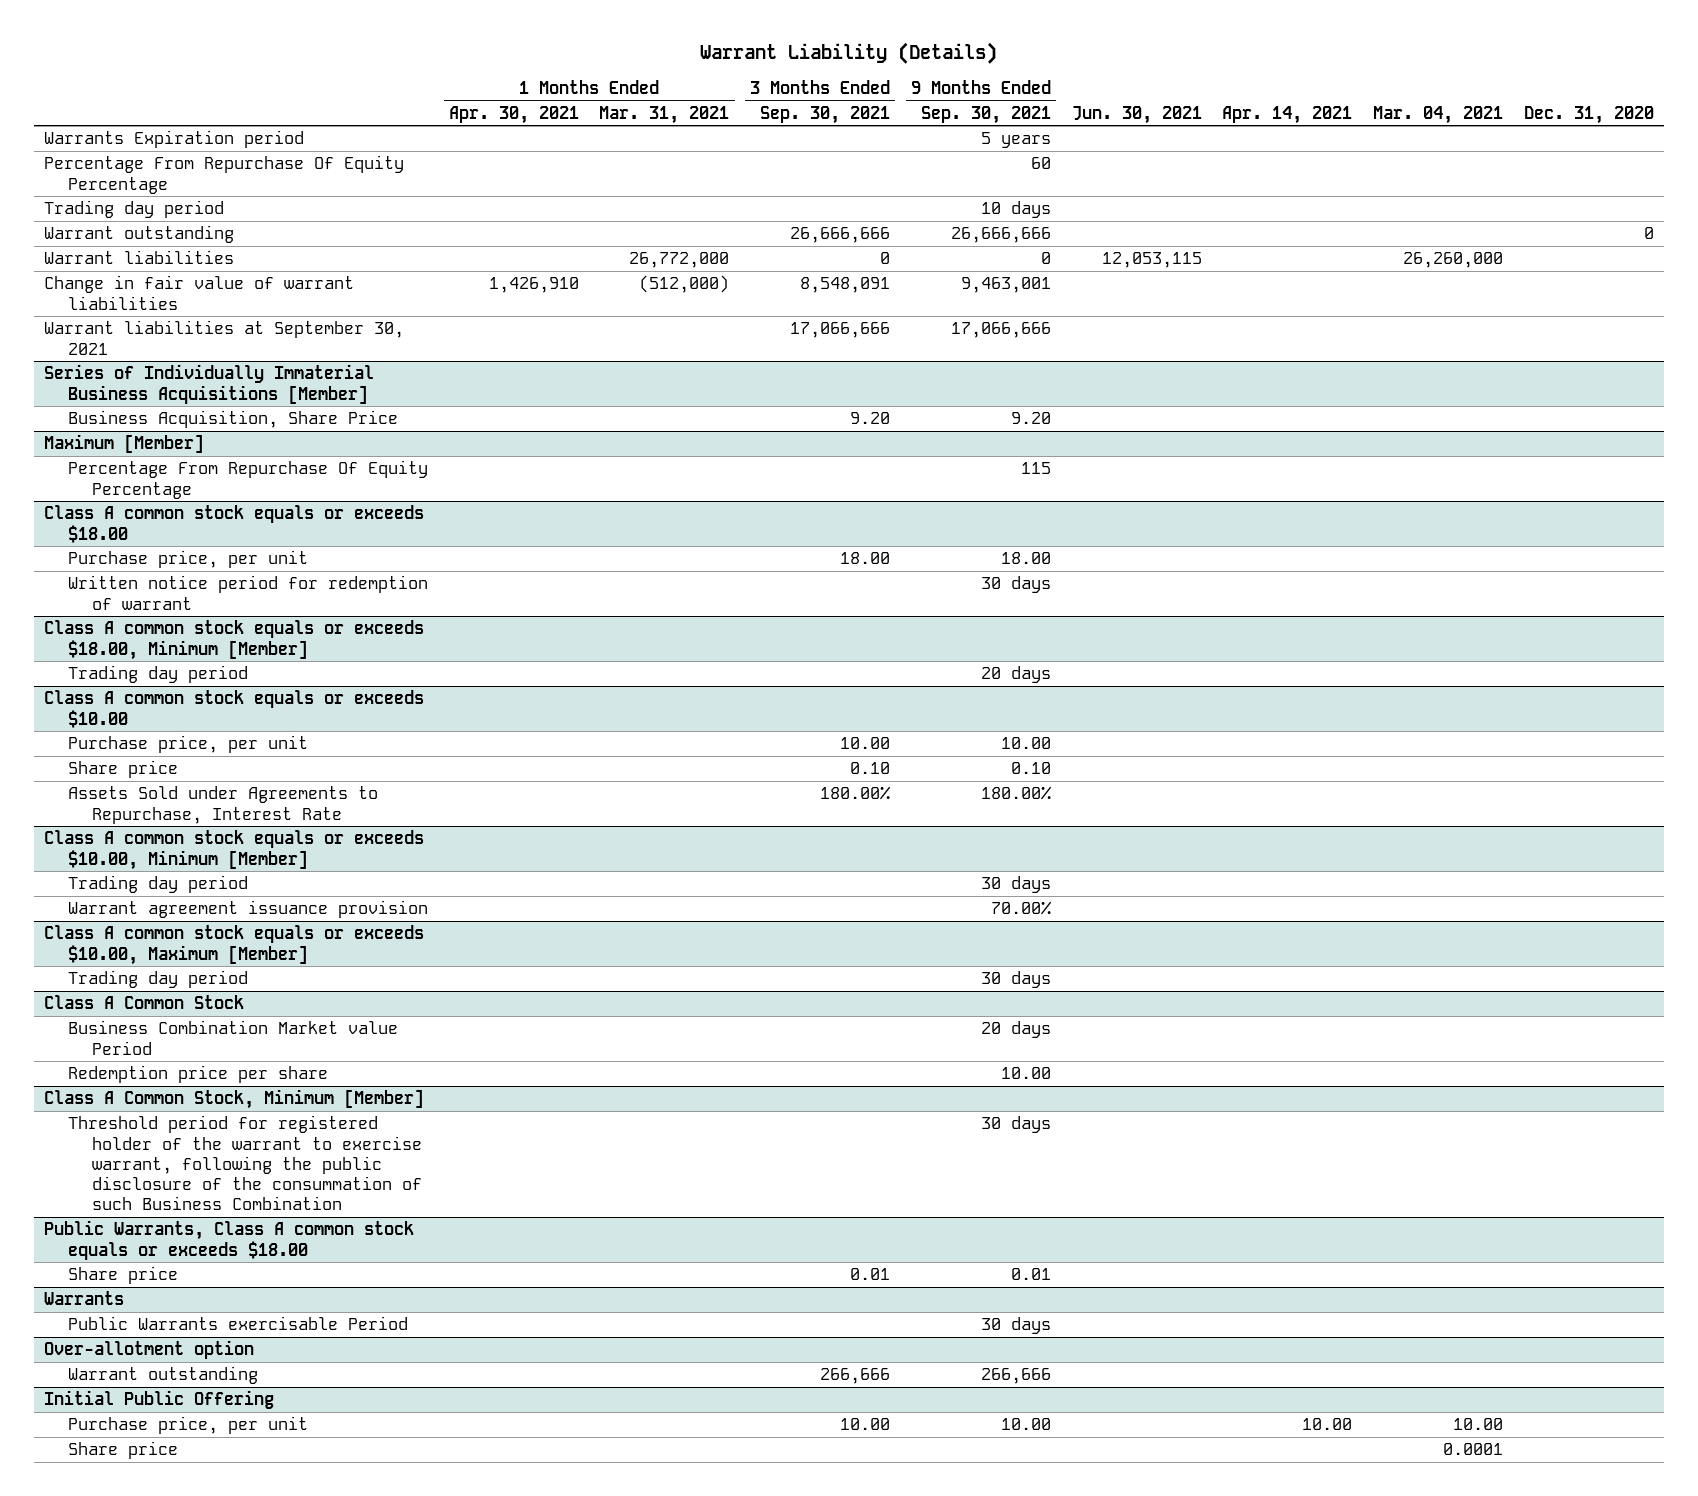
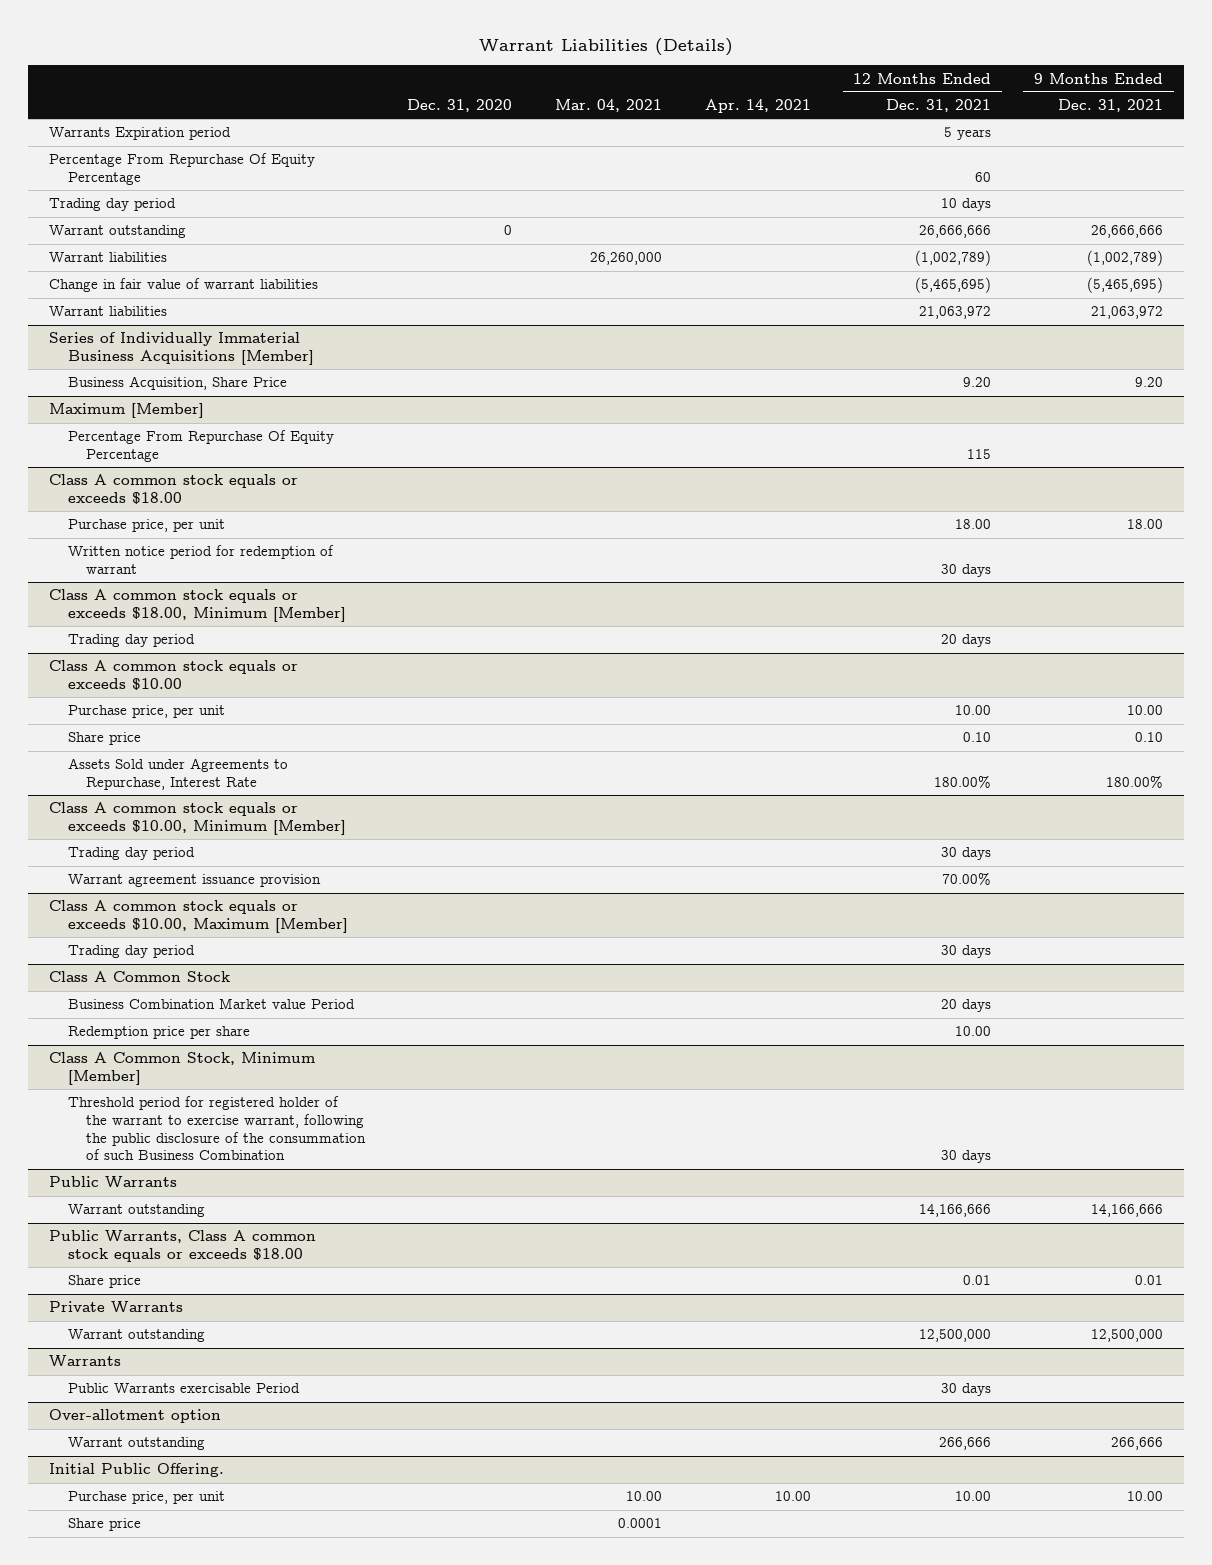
- Warrant Liability (Details)
+ Warrant Liabilities (Details)
- | 1 Months Ended Apr. 30, 2021 | 1 Months Ended Mar. 31, 2021 | 3 Months Ended Sep. 30, 2021 | 9 Months Ended Sep. 30, 2021 | Jun. 30, 2021 | Apr. 14, 2021 | Mar. 04, 2021 | Dec. 31, 2020
+ | Dec. 31, 2020 | Mar. 04, 2021 | Apr. 14, 2021 | 12 Months Ended Dec. 31, 2021 | 9 Months Ended Dec. 31, 2021
- Warrant liabilities at September 30, 2021 | | | 17,066,666 | 17,066,666 | | | |
+ Warrant liabilities | | | | 21,063,972 | 21,063,972
+ Public Warrants
+ Warrant outstanding | | | | 14,166,666 | 14,166,666
+ Private Warrants
+ Warrant outstanding | | | | 12,500,000 | 12,500,000
- Initial Public Offering
+ Initial Public Offering.

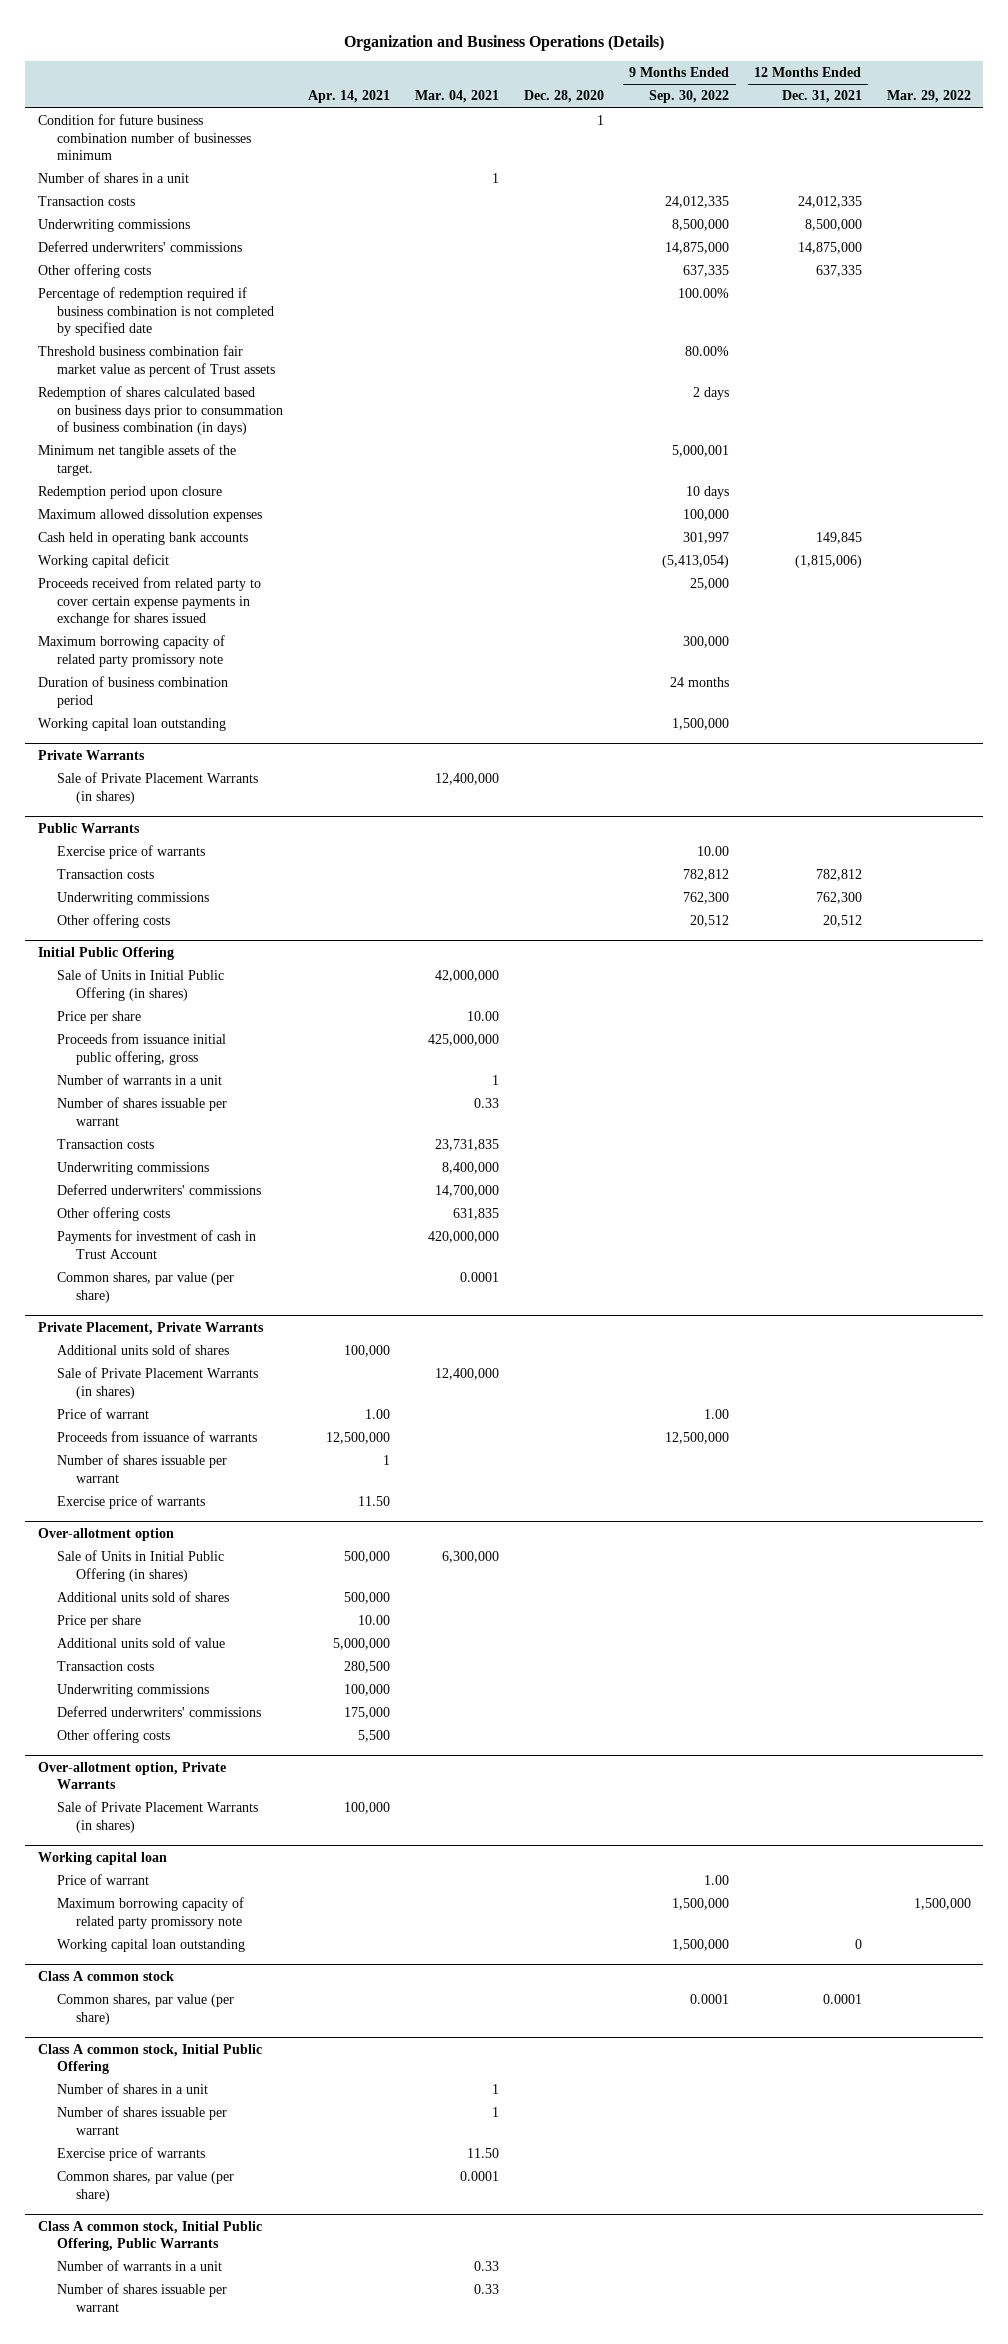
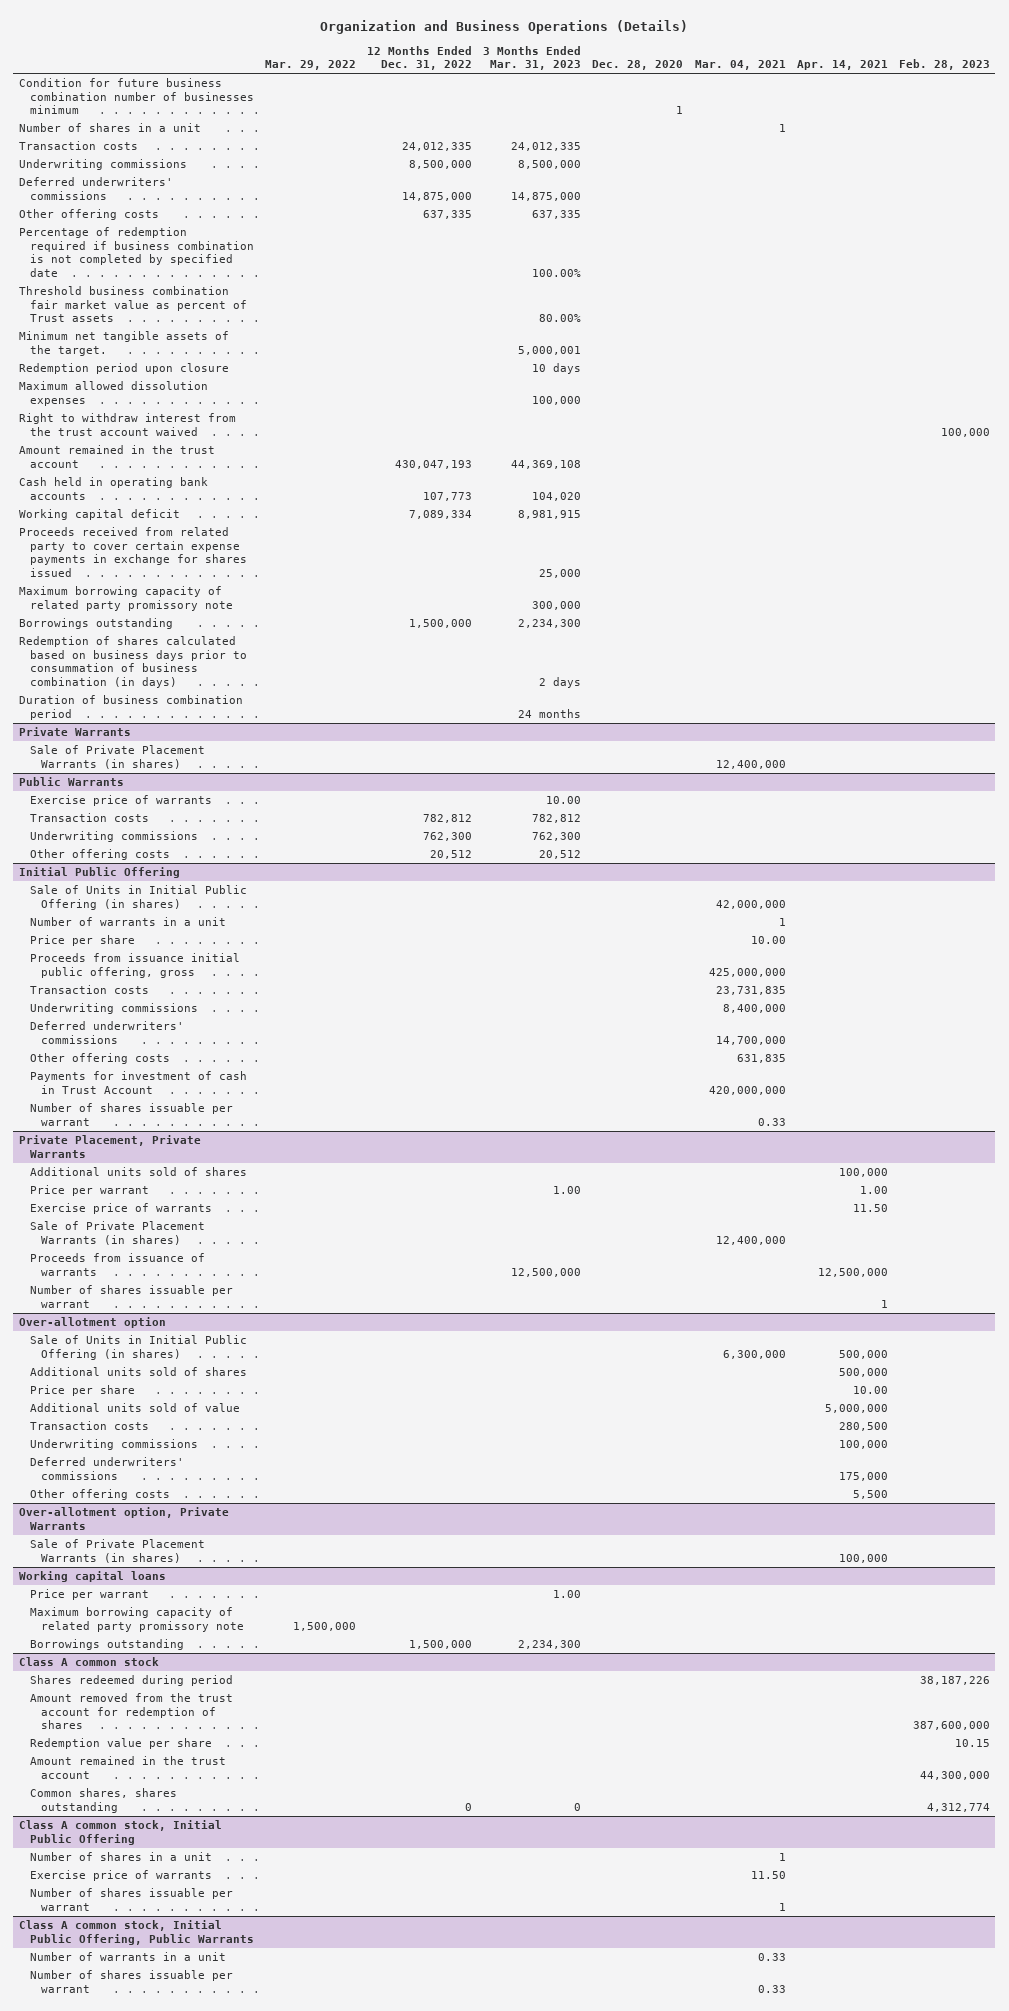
- | Apr. 14, 2021 | Mar. 04, 2021 | Dec. 28, 2020 | 9 Months Ended Sep. 30, 2022 | 12 Months Ended Dec. 31, 2021 | Mar. 29, 2022
+ | Mar. 29, 2022 | 12 Months Ended Dec. 31, 2022 | 3 Months Ended Mar. 31, 2023 | Dec. 28, 2020 | Mar. 04, 2021 | Apr. 14, 2021 | Feb. 28, 2023
+ Right to withdraw interest from the trust account waived | | | | | | | 100,000
+ Amount remained in the trust account | | 430,047,193 | 44,369,108 | | | |
+ Borrowings outstanding | | 1,500,000 | 2,234,300 | | | |
moved down: Redemption of shares calculated based on business days prior to consummation of business combination (in days) | | | 2 days | | | |
- Working capital loan outstanding | | | | 1,500,000 | |
@ Initial Public Offering
moved up: Number of warrants in a unit | | | | | 1 | |
- Common shares, par value (per share) | | 0.0001 | | | |
moved down: Number of shares issuable per warrant | | | | | 0.33 | |
@ Private Placement, Private Warrants
+ Price per warrant | | | 1.00 | | | 1.00 |
moved up: Exercise price of warrants | | | | | | 11.50 |
- Price of warrant | 1.00 | | | 1.00 | |
- Working capital loan
- Price of warrant | | | | 1.00 | |
+ Working capital loans
+ Price per warrant | | | 1.00 | | | |
- Working capital loan outstanding | | | | 1,500,000 | 0 |
+ Borrowings outstanding | | 1,500,000 | 2,234,300 | | | |
@ Class A common stock
- Common shares, par value (per share) | | | | 0.0001 | 0.0001 |
+ Shares redeemed during period | | | | | | | 38,187,226
+ Amount removed from the trust account for redemption of shares | | | | | | | 387,600,000
+ Redemption value per share | | | | | | | 10.15
+ Amount remained in the trust account | | | | | | | 44,300,000
+ Common shares, shares outstanding | | 0 | 0 | | | | 4,312,774
@ Class A common stock, Initial Public Offering
- Common shares, par value (per share) | | 0.0001 | | | |
moved down: Number of shares issuable per warrant | | | | | 1 | |

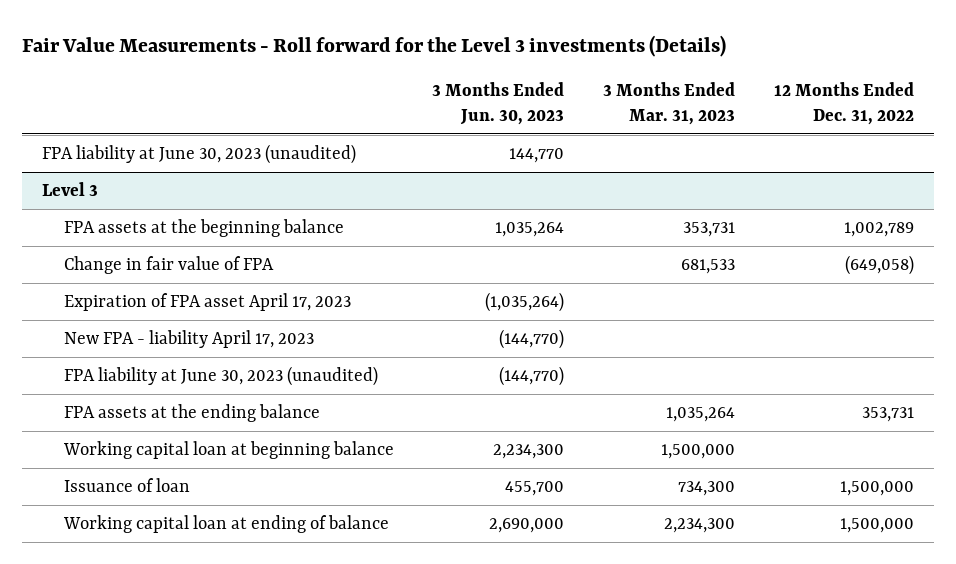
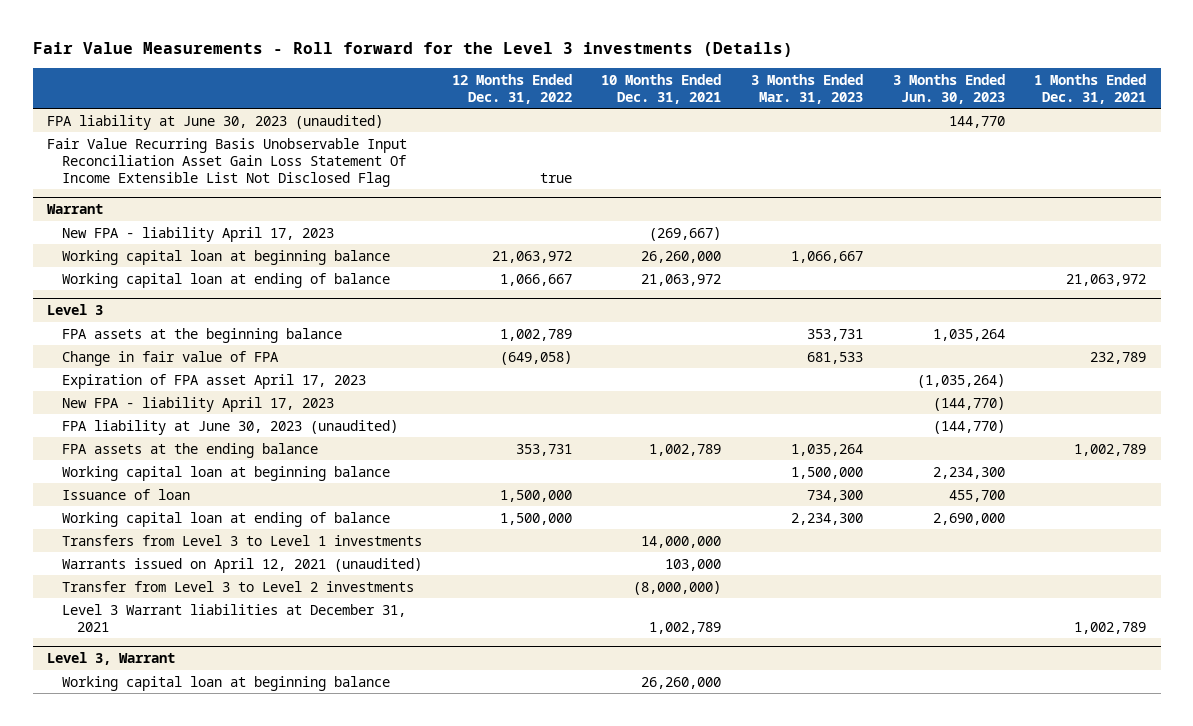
- | 3 Months Ended Jun. 30, 2023 | 3 Months Ended Mar. 31, 2023 | 12 Months Ended Dec. 31, 2022
+ | 12 Months Ended Dec. 31, 2022 | 10 Months Ended Dec. 31, 2021 | 3 Months Ended Mar. 31, 2023 | 3 Months Ended Jun. 30, 2023 | 1 Months Ended Dec. 31, 2021
+ Fair Value Recurring Basis Unobservable Input Reconciliation Asset Gain Loss Statement Of Income Extensible List Not Disclosed Flag | true | | | |
+ Warrant
+ New FPA - liability April 17, 2023 | | (269,667) | | |
+ Working capital loan at beginning balance | 21,063,972 | 26,260,000 | 1,066,667 | |
+ Working capital loan at ending of balance | 1,066,667 | 21,063,972 | | | 21,063,972
@ Level 3
+ Transfers from Level 3 to Level 1 investments | | 14,000,000 | | |
+ Warrants issued on April 12, 2021 (unaudited) | | 103,000 | | |
+ Transfer from Level 3 to Level 2 investments | | (8,000,000) | | |
+ Level 3 Warrant liabilities at December 31, 2021 | | 1,002,789 | | | 1,002,789
+ Level 3, Warrant
+ Working capital loan at beginning balance | | 26,260,000 | | |

